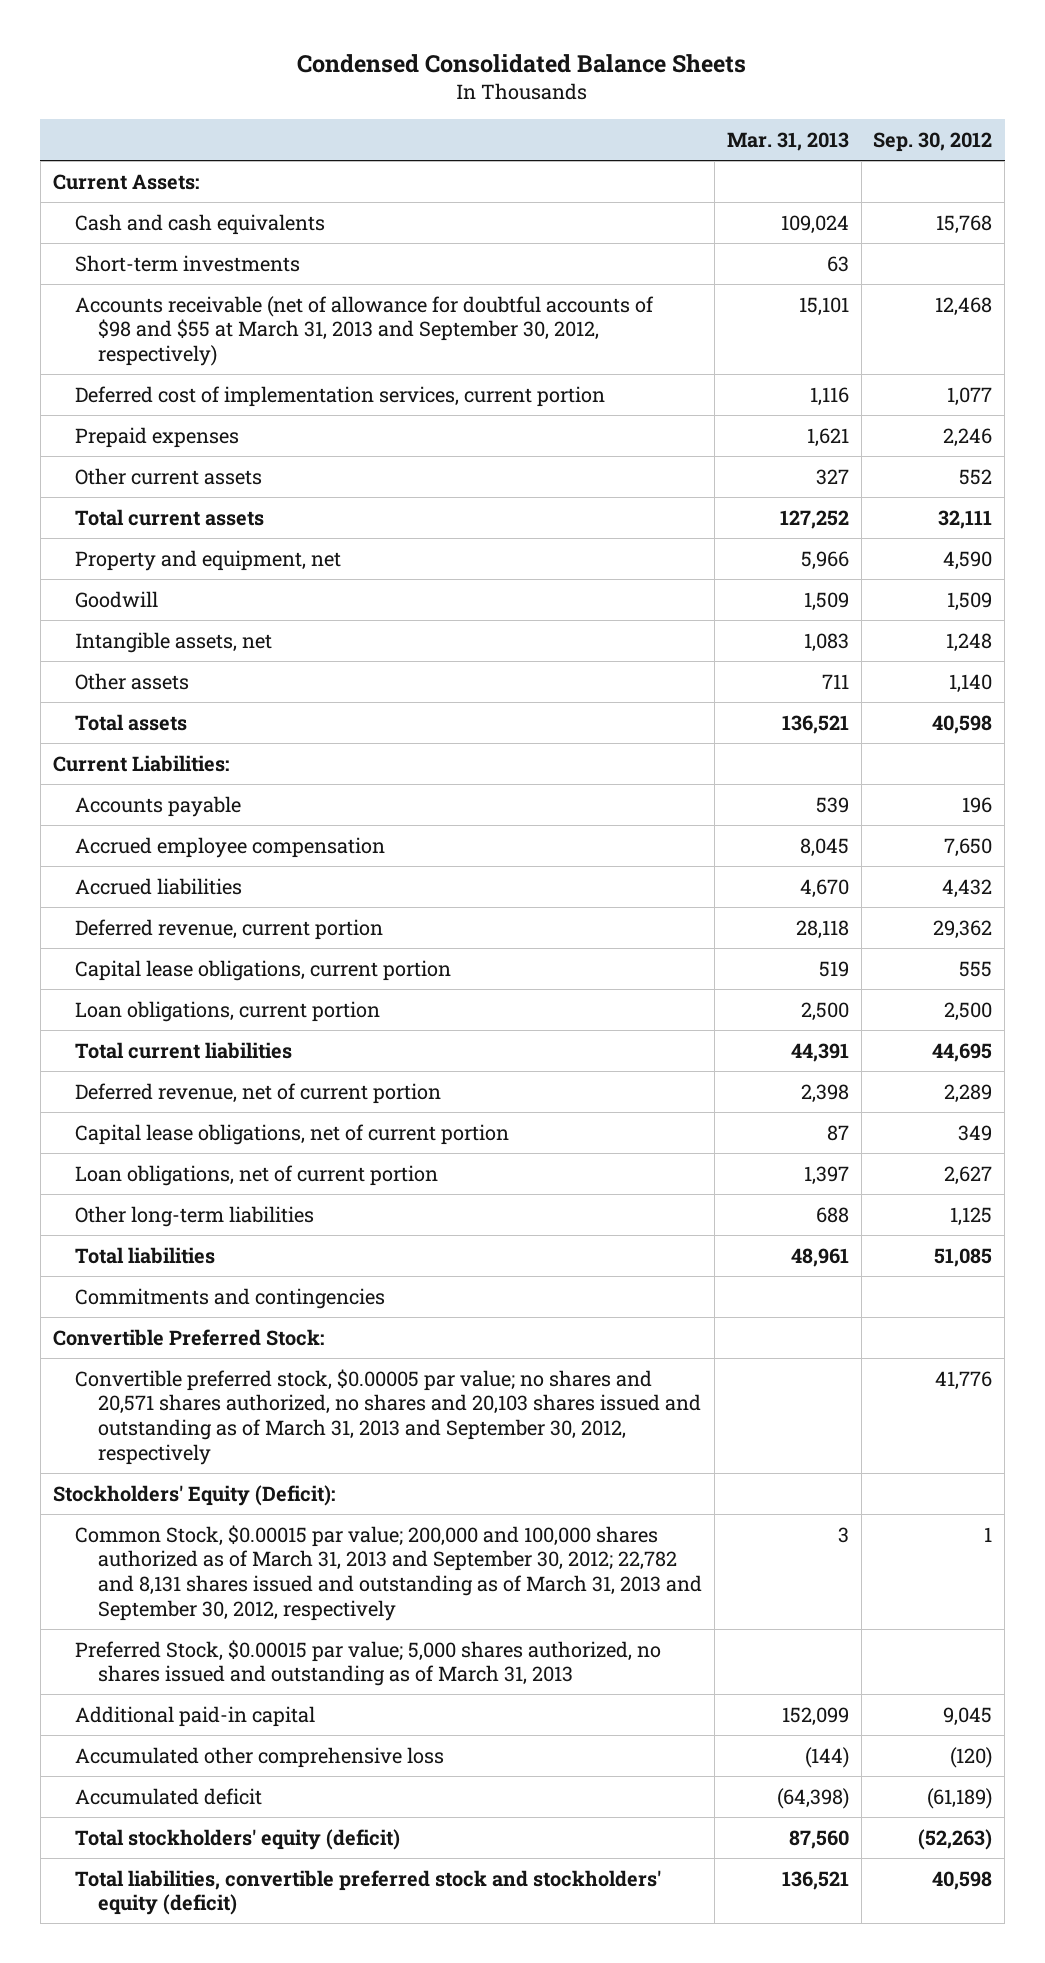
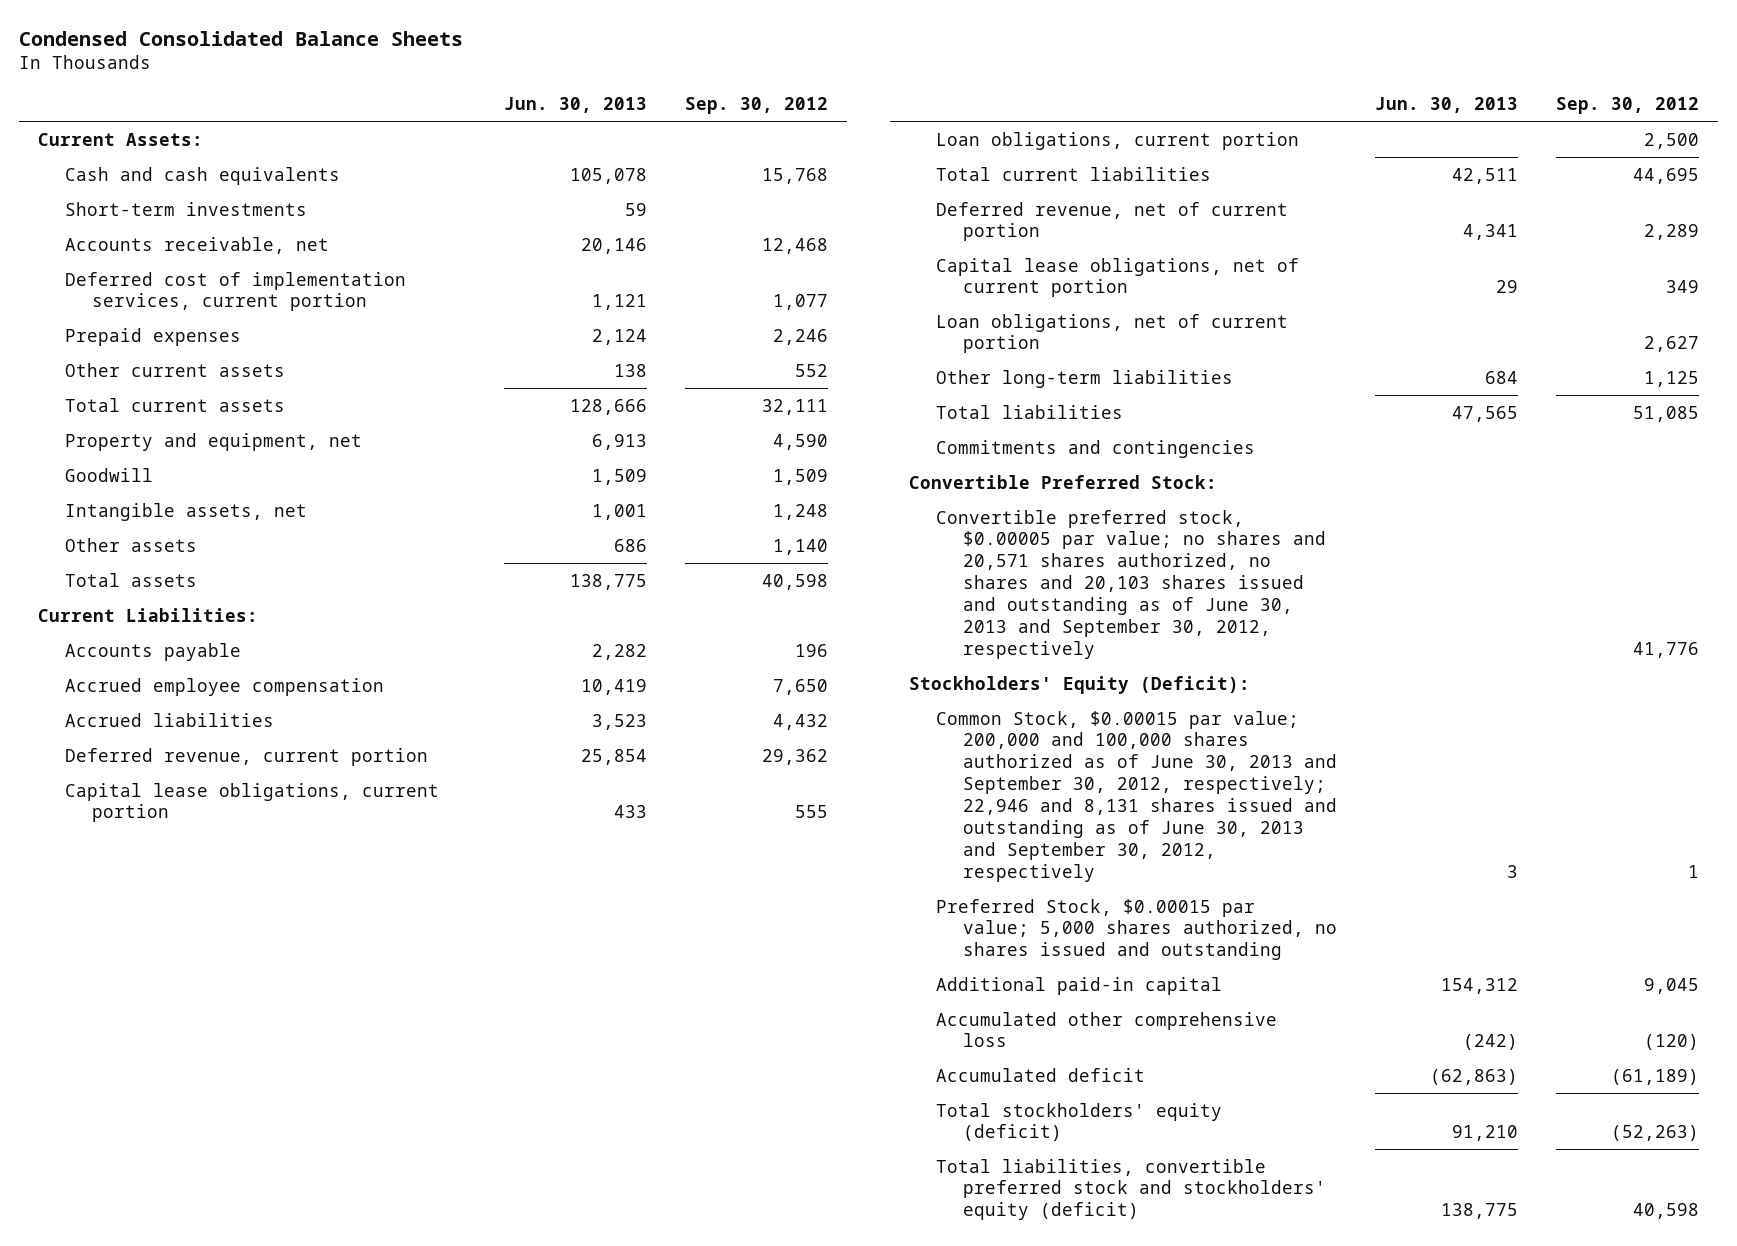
- | Mar. 31, 2013 | Sep. 30, 2012
+ | Jun. 30, 2013 | Sep. 30, 2012
- Accounts receivable (net of allowance for doubtful accounts of $98 and $55 at March 31, 2013 and September 30, 2012, respectively) | 15,101 | 12,468
+ Accounts receivable, net | 20,146 | 12,468
- Convertible preferred stock, $0.00005 par value; no shares and 20,571 shares authorized, no shares and 20,103 shares issued and outstanding as of March 31, 2013 and September 30, 2012, respectively | | 41,776
+ Convertible preferred stock, $0.00005 par value; no shares and 20,571 shares authorized, no shares and 20,103 shares issued and outstanding as of June 30, 2013 and September 30, 2012, respectively | | 41,776
- Common Stock, $0.00015 par value; 200,000 and 100,000 shares authorized as of March 31, 2013 and September 30, 2012; 22,782 and 8,131 shares issued and outstanding as of March 31, 2013 and September 30, 2012, respectively | 3 | 1
- Preferred Stock, $0.00015 par value; 5,000 shares authorized, no shares issued and outstanding as of March 31, 2013
+ Common Stock, $0.00015 par value; 200,000 and 100,000 shares authorized as of June 30, 2013 and September 30, 2012, respectively; 22,946 and 8,131 shares issued and outstanding as of June 30, 2013 and September 30, 2012, respectively | 3 | 1
+ Preferred Stock, $0.00015 par value; 5,000 shares authorized, no shares issued and outstanding

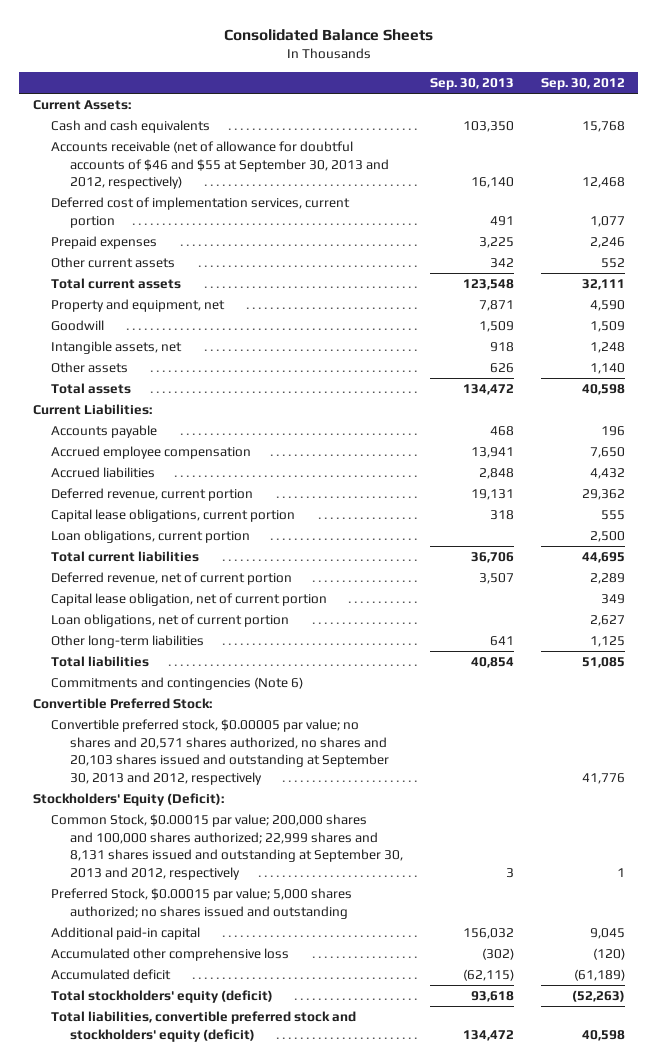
- Condensed Consolidated Balance Sheets
+ Consolidated Balance Sheets
- | Jun. 30, 2013 | Sep. 30, 2012
+ | Sep. 30, 2013 | Sep. 30, 2012
- Short-term investments | 59 |
- Accounts receivable, net | 20,146 | 12,468
+ Accounts receivable (net of allowance for doubtful accounts of $46 and $55 at September 30, 2013 and 2012, respectively) | 16,140 | 12,468
- Capital lease obligations, net of current portion | 29 | 349
+ Capital lease obligation, net of current portion | | 349
- Commitments and contingencies
+ Commitments and contingencies (Note 6)
- Convertible preferred stock, $0.00005 par value; no shares and 20,571 shares authorized, no shares and 20,103 shares issued and outstanding as of June 30, 2013 and September 30, 2012, respectively | | 41,776
+ Convertible preferred stock, $0.00005 par value; no shares and 20,571 shares authorized, no shares and 20,103 shares issued and outstanding at September 30, 2013 and 2012, respectively | | 41,776
- Common Stock, $0.00015 par value; 200,000 and 100,000 shares authorized as of June 30, 2013 and September 30, 2012, respectively; 22,946 and 8,131 shares issued and outstanding as of June 30, 2013 and September 30, 2012, respectively | 3 | 1
- Preferred Stock, $0.00015 par value; 5,000 shares authorized, no shares issued and outstanding
+ Common Stock, $0.00015 par value; 200,000 shares and 100,000 shares authorized; 22,999 shares and 8,131 shares issued and outstanding at September 30, 2013 and 2012, respectively | 3 | 1
+ Preferred Stock, $0.00015 par value; 5,000 shares authorized; no shares issued and outstanding

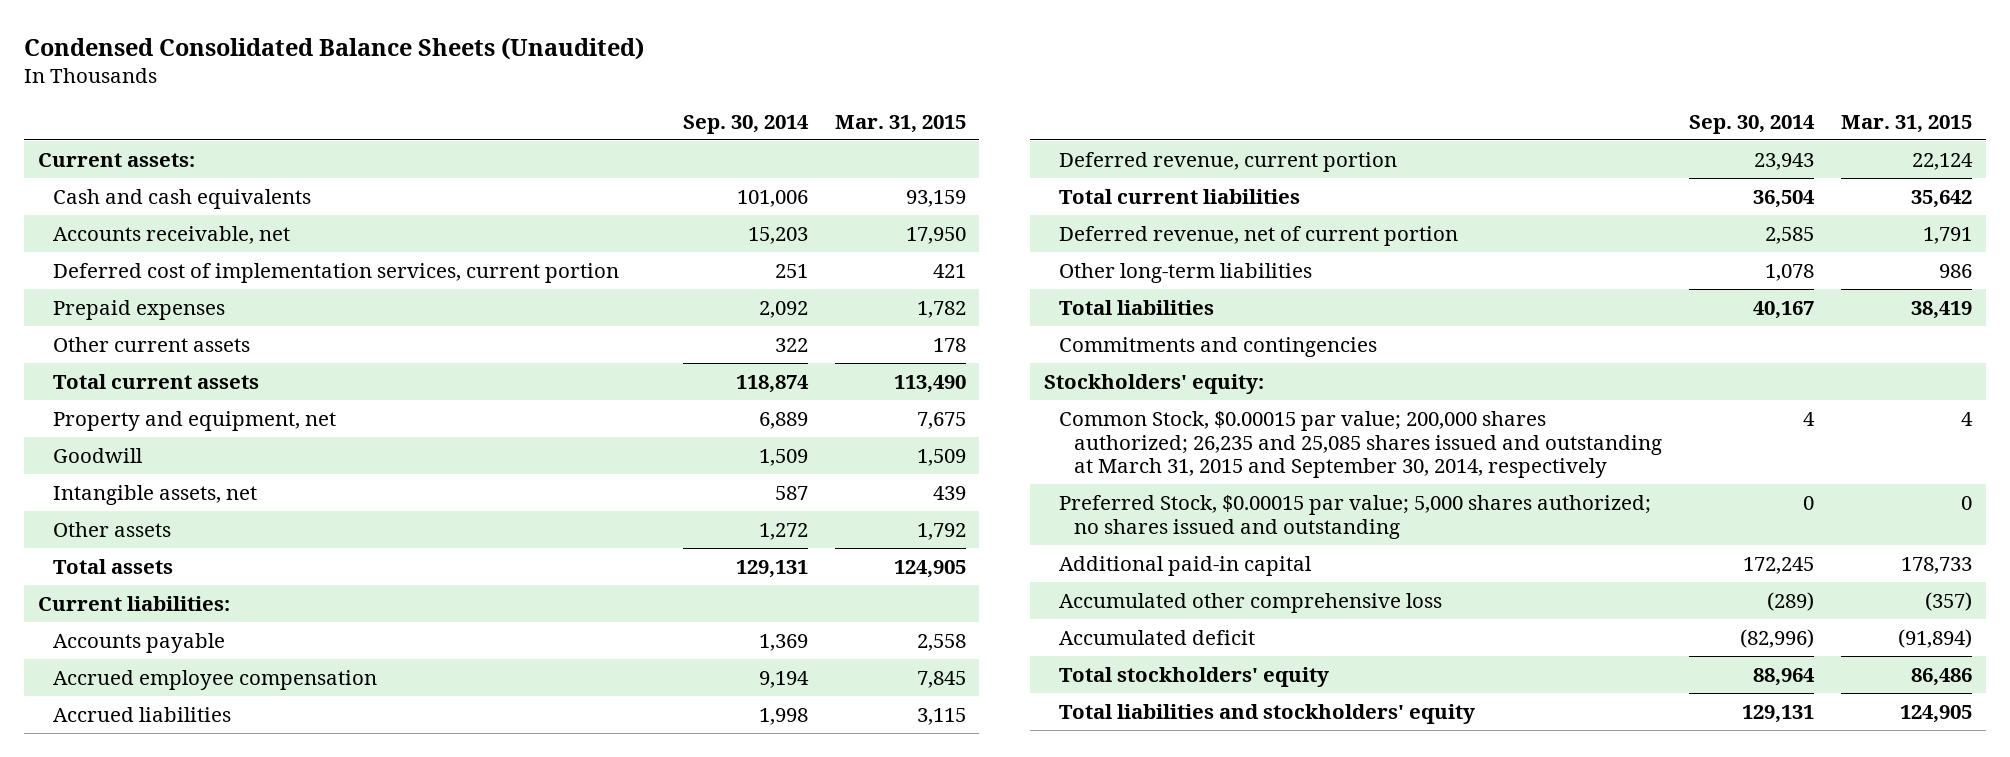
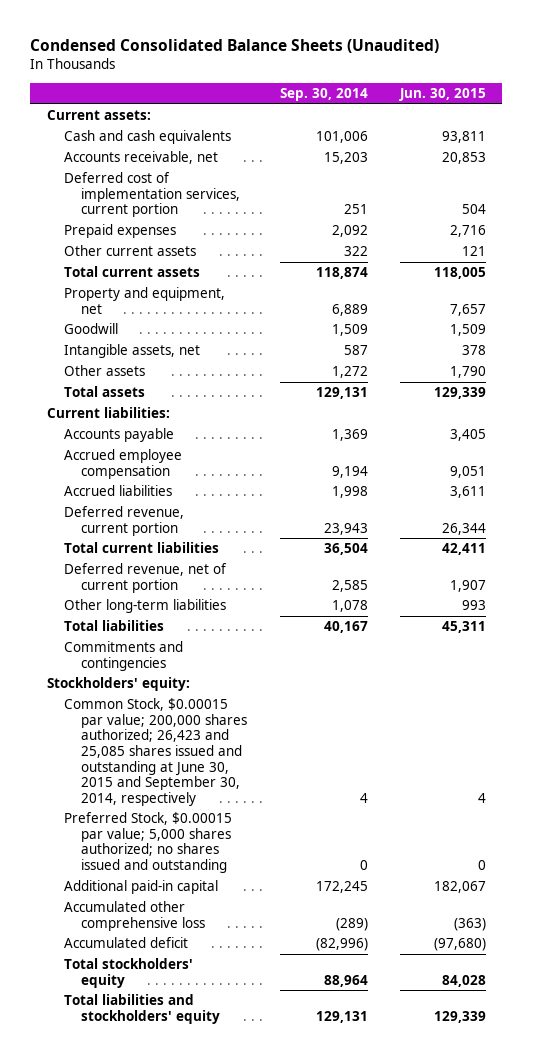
- | Sep. 30, 2014 | Mar. 31, 2015
+ | Sep. 30, 2014 | Jun. 30, 2015
- Common Stock, $0.00015 par value; 200,000 shares authorized; 26,235 and 25,085 shares issued and outstanding at March 31, 2015 and September 30, 2014, respectively | 4 | 4
+ Common Stock, $0.00015 par value; 200,000 shares authorized; 26,423 and 25,085 shares issued and outstanding at June 30, 2015 and September 30, 2014, respectively | 4 | 4

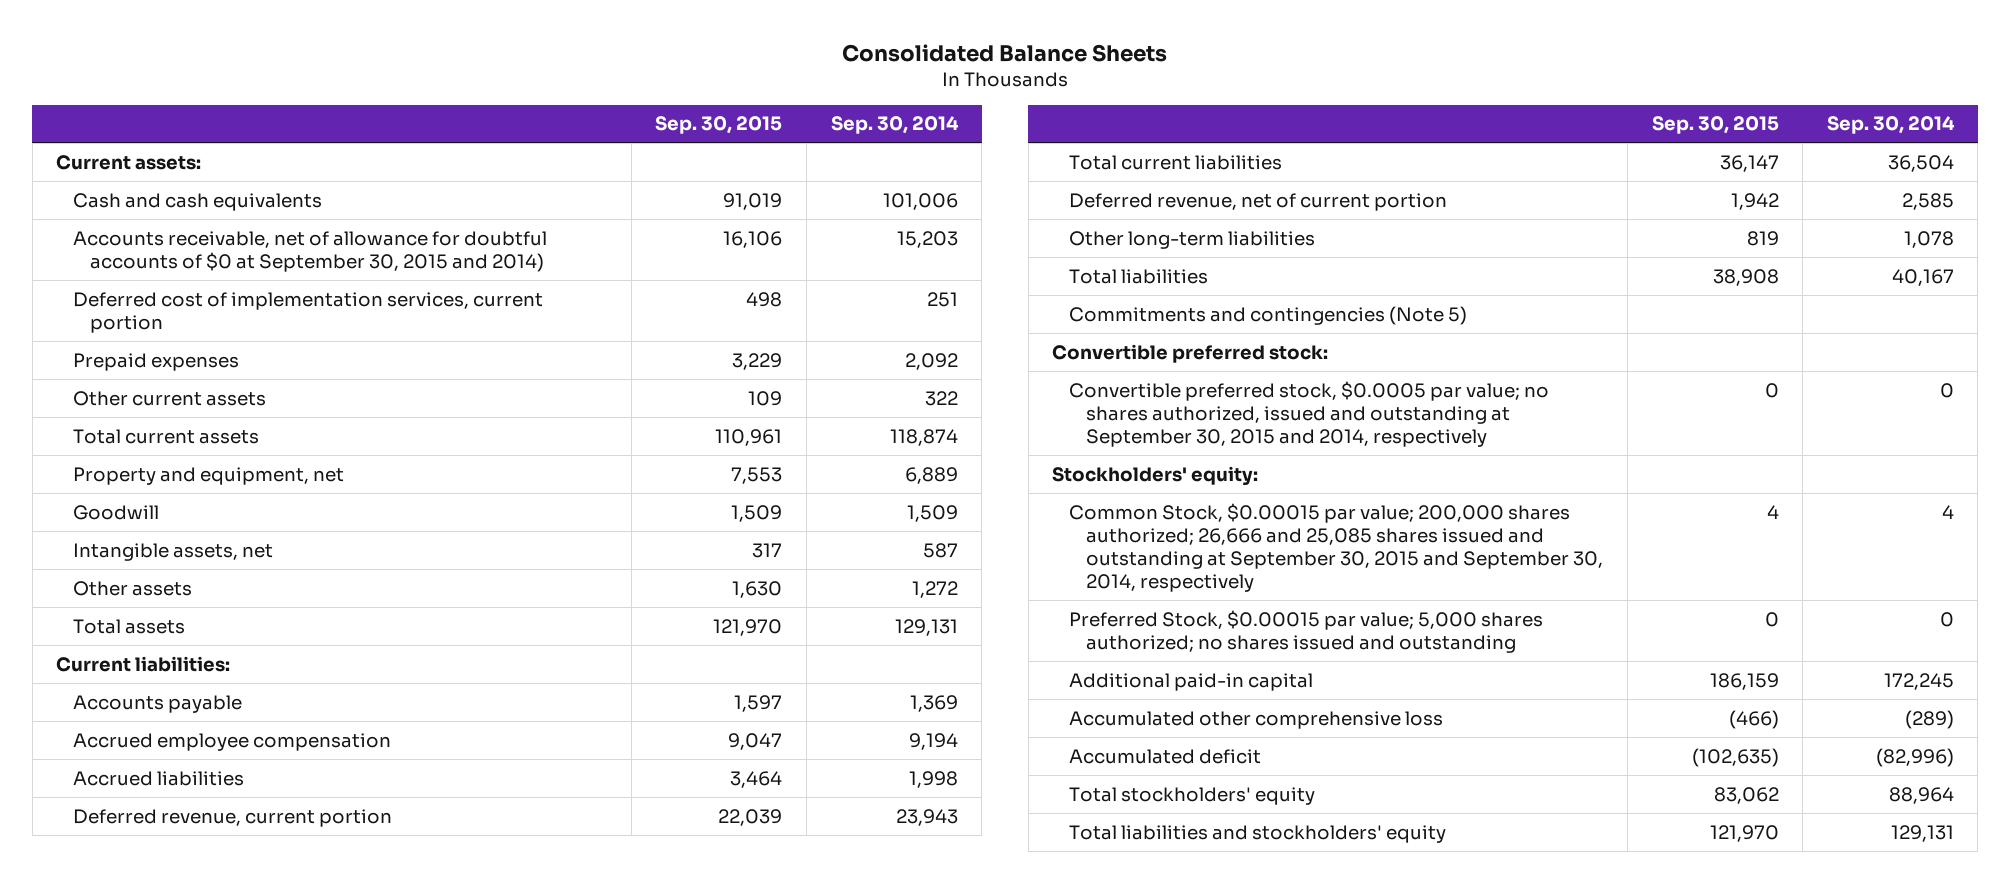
- Condensed Consolidated Balance Sheets (Unaudited)
+ Consolidated Balance Sheets
- | Sep. 30, 2014 | Jun. 30, 2015
+ | Sep. 30, 2015 | Sep. 30, 2014
- Accounts receivable, net | 15,203 | 20,853
+ Accounts receivable, net of allowance for doubtful accounts of $0 at September 30, 2015 and 2014) | 16,106 | 15,203
- Commitments and contingencies
+ Commitments and contingencies (Note 5)
+ Convertible preferred stock:
+ Convertible preferred stock, $0.0005 par value; no shares authorized, issued and outstanding at September 30, 2015 and 2014, respectively | 0 | 0
- Common Stock, $0.00015 par value; 200,000 shares authorized; 26,423 and 25,085 shares issued and outstanding at June 30, 2015 and September 30, 2014, respectively | 4 | 4
+ Common Stock, $0.00015 par value; 200,000 shares authorized; 26,666 and 25,085 shares issued and outstanding at September 30, 2015 and September 30, 2014, respectively | 4 | 4

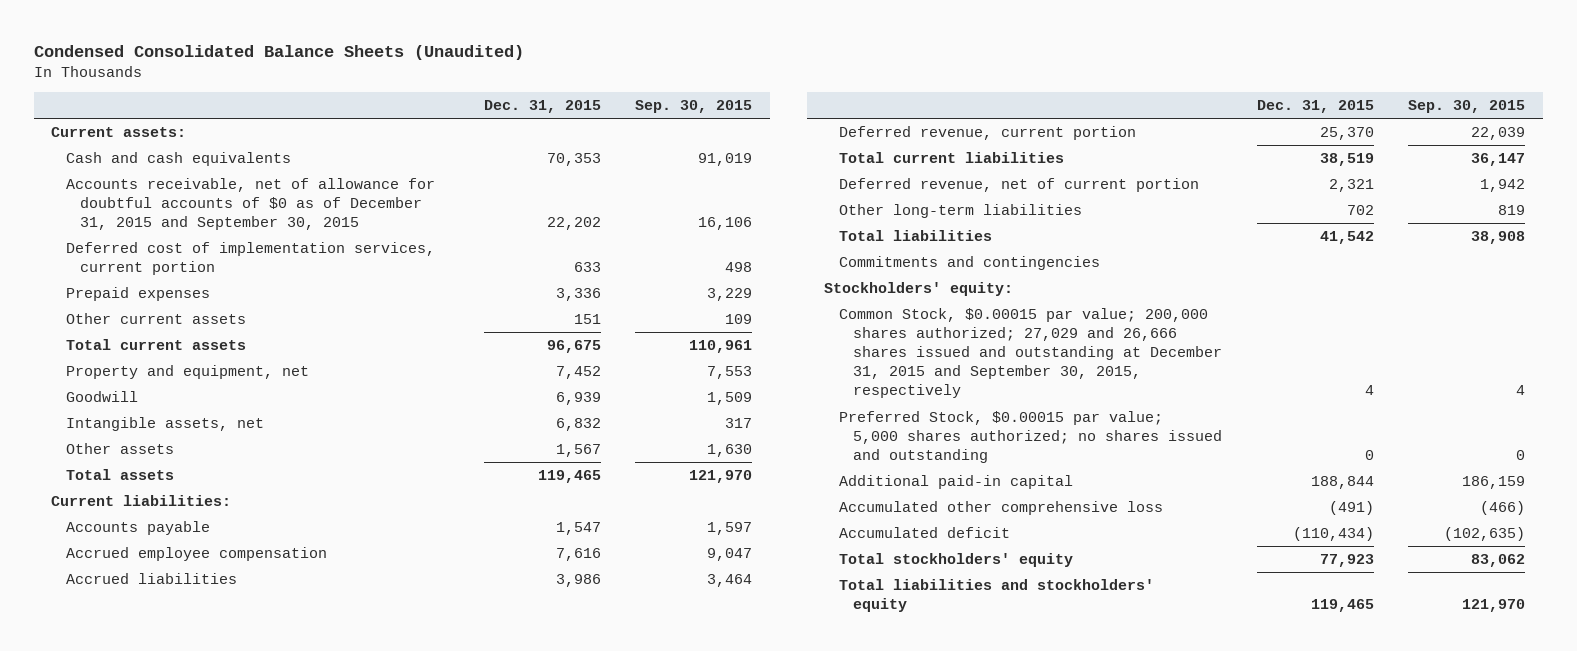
- Consolidated Balance Sheets
+ Condensed Consolidated Balance Sheets (Unaudited)
- | Sep. 30, 2015 | Sep. 30, 2014
+ | Dec. 31, 2015 | Sep. 30, 2015
- Accounts receivable, net of allowance for doubtful accounts of $0 at September 30, 2015 and 2014) | 16,106 | 15,203
+ Accounts receivable, net of allowance for doubtful accounts of $0 as of December 31, 2015 and September 30, 2015 | 22,202 | 16,106
- Commitments and contingencies (Note 5)
- Convertible preferred stock:
- Convertible preferred stock, $0.0005 par value; no shares authorized, issued and outstanding at September 30, 2015 and 2014, respectively | 0 | 0
+ Commitments and contingencies
- Common Stock, $0.00015 par value; 200,000 shares authorized; 26,666 and 25,085 shares issued and outstanding at September 30, 2015 and September 30, 2014, respectively | 4 | 4
+ Common Stock, $0.00015 par value; 200,000 shares authorized; 27,029 and 26,666 shares issued and outstanding at December 31, 2015 and September 30, 2015, respectively | 4 | 4

